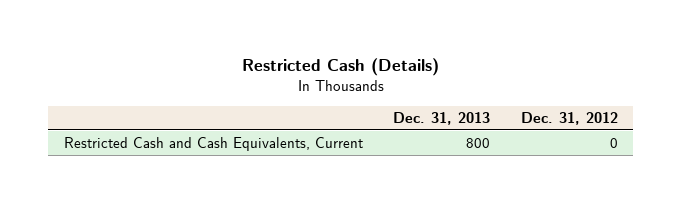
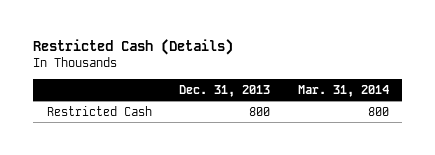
- | Dec. 31, 2013 | Dec. 31, 2012
+ | Dec. 31, 2013 | Mar. 31, 2014
- Restricted Cash and Cash Equivalents, Current | 800 | 0
+ Restricted Cash | 800 | 800

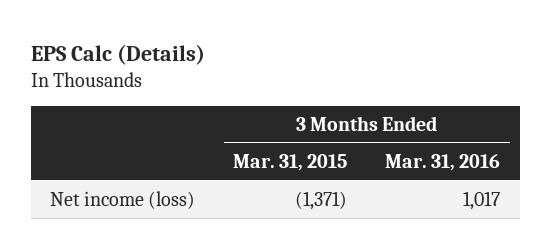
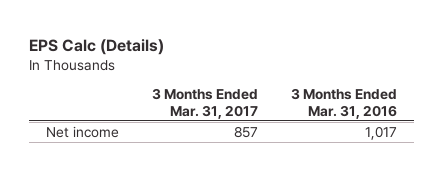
- | 3 Months Ended Mar. 31, 2015 | 3 Months Ended Mar. 31, 2016
+ | 3 Months Ended Mar. 31, 2017 | 3 Months Ended Mar. 31, 2016
- Net income (loss) | (1,371) | 1,017
+ Net income | 857 | 1,017

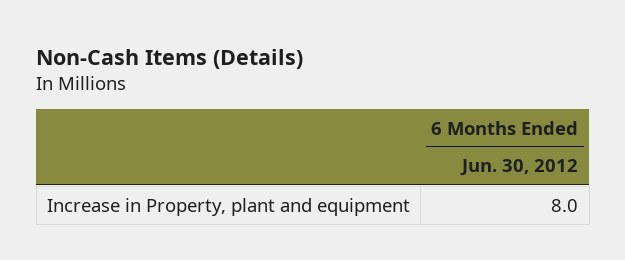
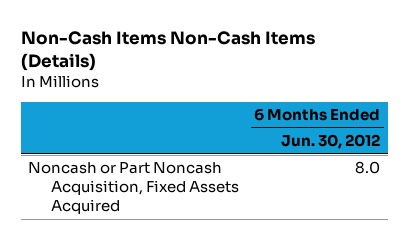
- Non-Cash Items (Details)
+ Non-Cash Items Non-Cash Items (Details)
- Increase in Property, plant and equipment | 8.0
+ Noncash or Part Noncash Acquisition, Fixed Assets Acquired | 8.0

